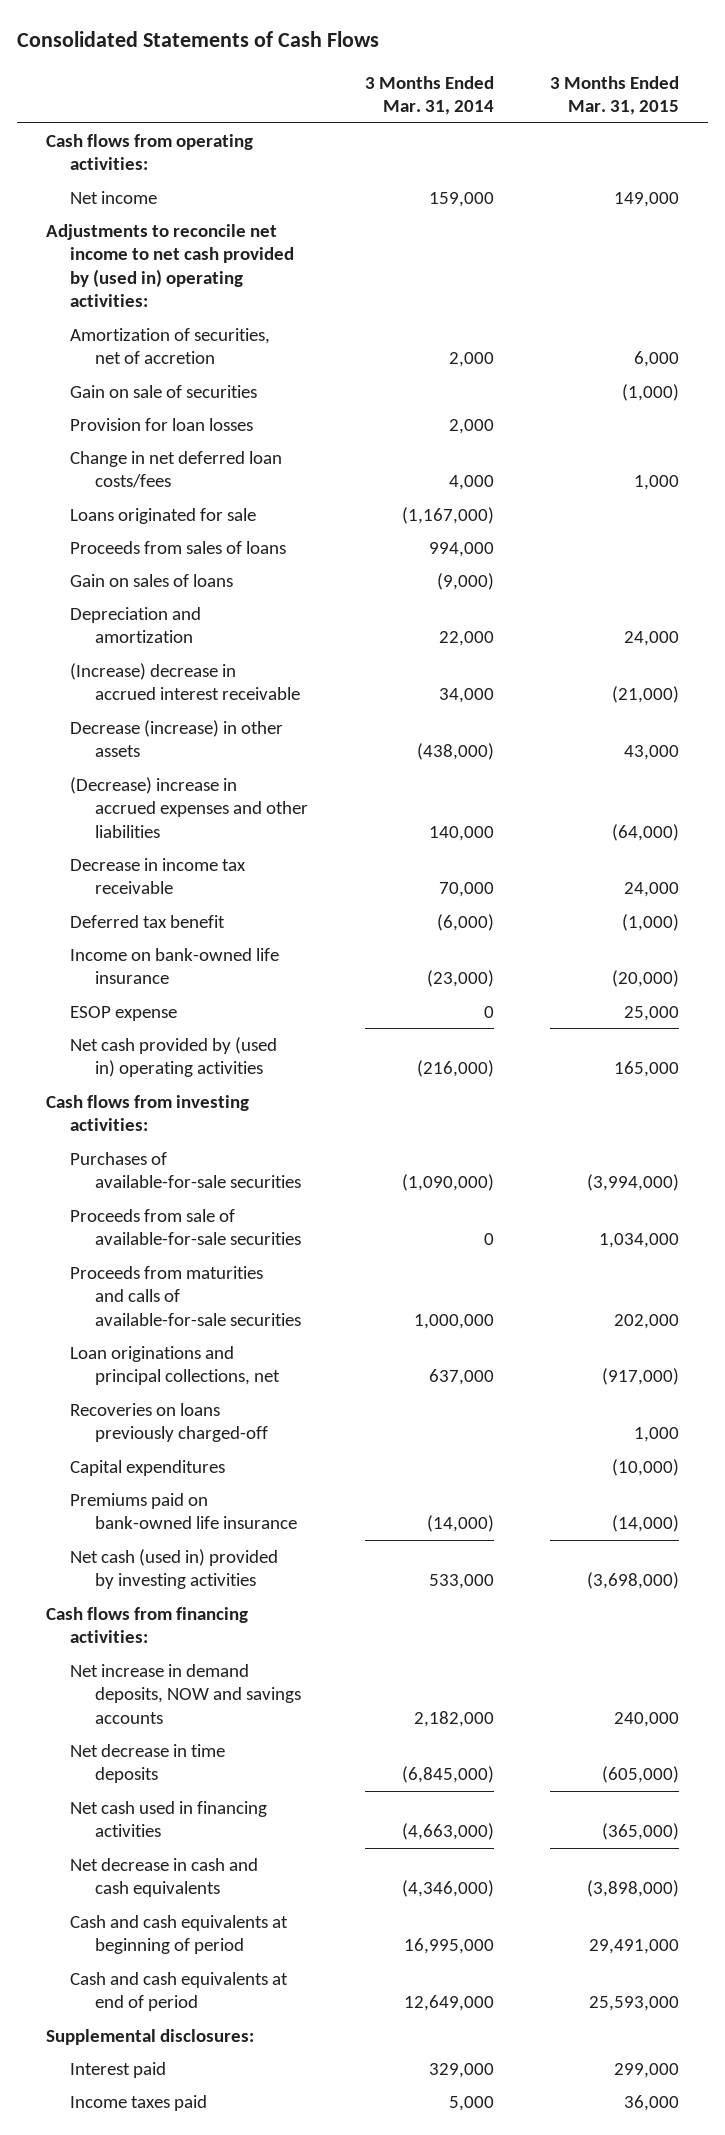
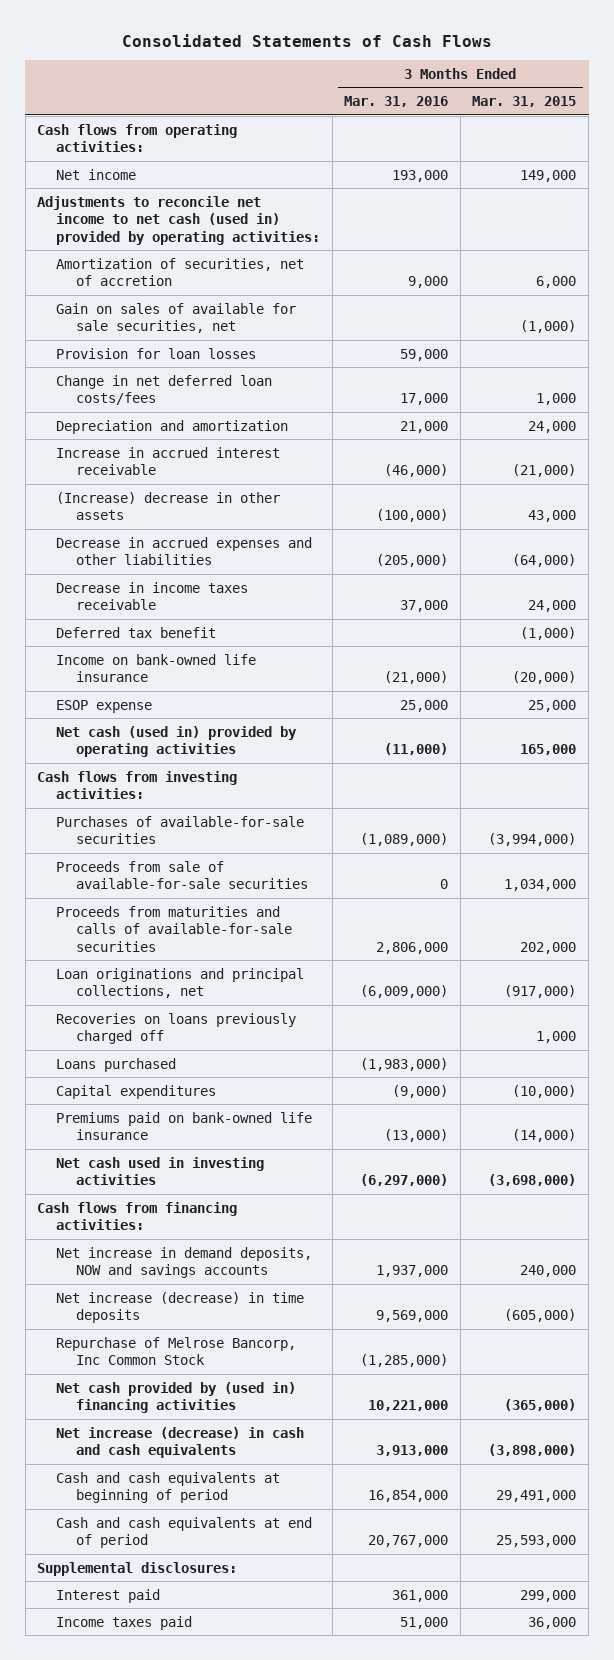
- | 3 Months Ended Mar. 31, 2014 | 3 Months Ended Mar. 31, 2015
+ | 3 Months Ended Mar. 31, 2016 | 3 Months Ended Mar. 31, 2015
- Adjustments to reconcile net income to net cash provided by (used in) operating activities:
+ Adjustments to reconcile net income to net cash (used in) provided by operating activities:
- Gain on sale of securities | | (1,000)
+ Gain on sales of available for sale securities, net | | (1,000)
- Loans originated for sale | (1,167,000) |
- Proceeds from sales of loans | 994,000 |
- Gain on sales of loans | (9,000) |
- (Increase) decrease in accrued interest receivable | 34,000 | (21,000)
- Decrease (increase) in other assets | (438,000) | 43,000
- (Decrease) increase in accrued expenses and other liabilities | 140,000 | (64,000)
- Decrease in income tax receivable | 70,000 | 24,000
+ Increase in accrued interest receivable | (46,000) | (21,000)
+ (Increase) decrease in other assets | (100,000) | 43,000
+ Decrease in accrued expenses and other liabilities | (205,000) | (64,000)
+ Decrease in income taxes receivable | 37,000 | 24,000
- Net cash provided by (used in) operating activities | (216,000) | 165,000
+ Net cash (used in) provided by operating activities | (11,000) | 165,000
- Recoveries on loans previously charged-off | | 1,000
+ Recoveries on loans previously charged off | | 1,000
+ Loans purchased | (1,983,000) |
- Net cash (used in) provided by investing activities | 533,000 | (3,698,000)
+ Net cash used in investing activities | (6,297,000) | (3,698,000)
- Net decrease in time deposits | (6,845,000) | (605,000)
- Net cash used in financing activities | (4,663,000) | (365,000)
- Net decrease in cash and cash equivalents | (4,346,000) | (3,898,000)
+ Net increase (decrease) in time deposits | 9,569,000 | (605,000)
+ Repurchase of Melrose Bancorp, Inc Common Stock | (1,285,000) |
+ Net cash provided by (used in) financing activities | 10,221,000 | (365,000)
+ Net increase (decrease) in cash and cash equivalents | 3,913,000 | (3,898,000)

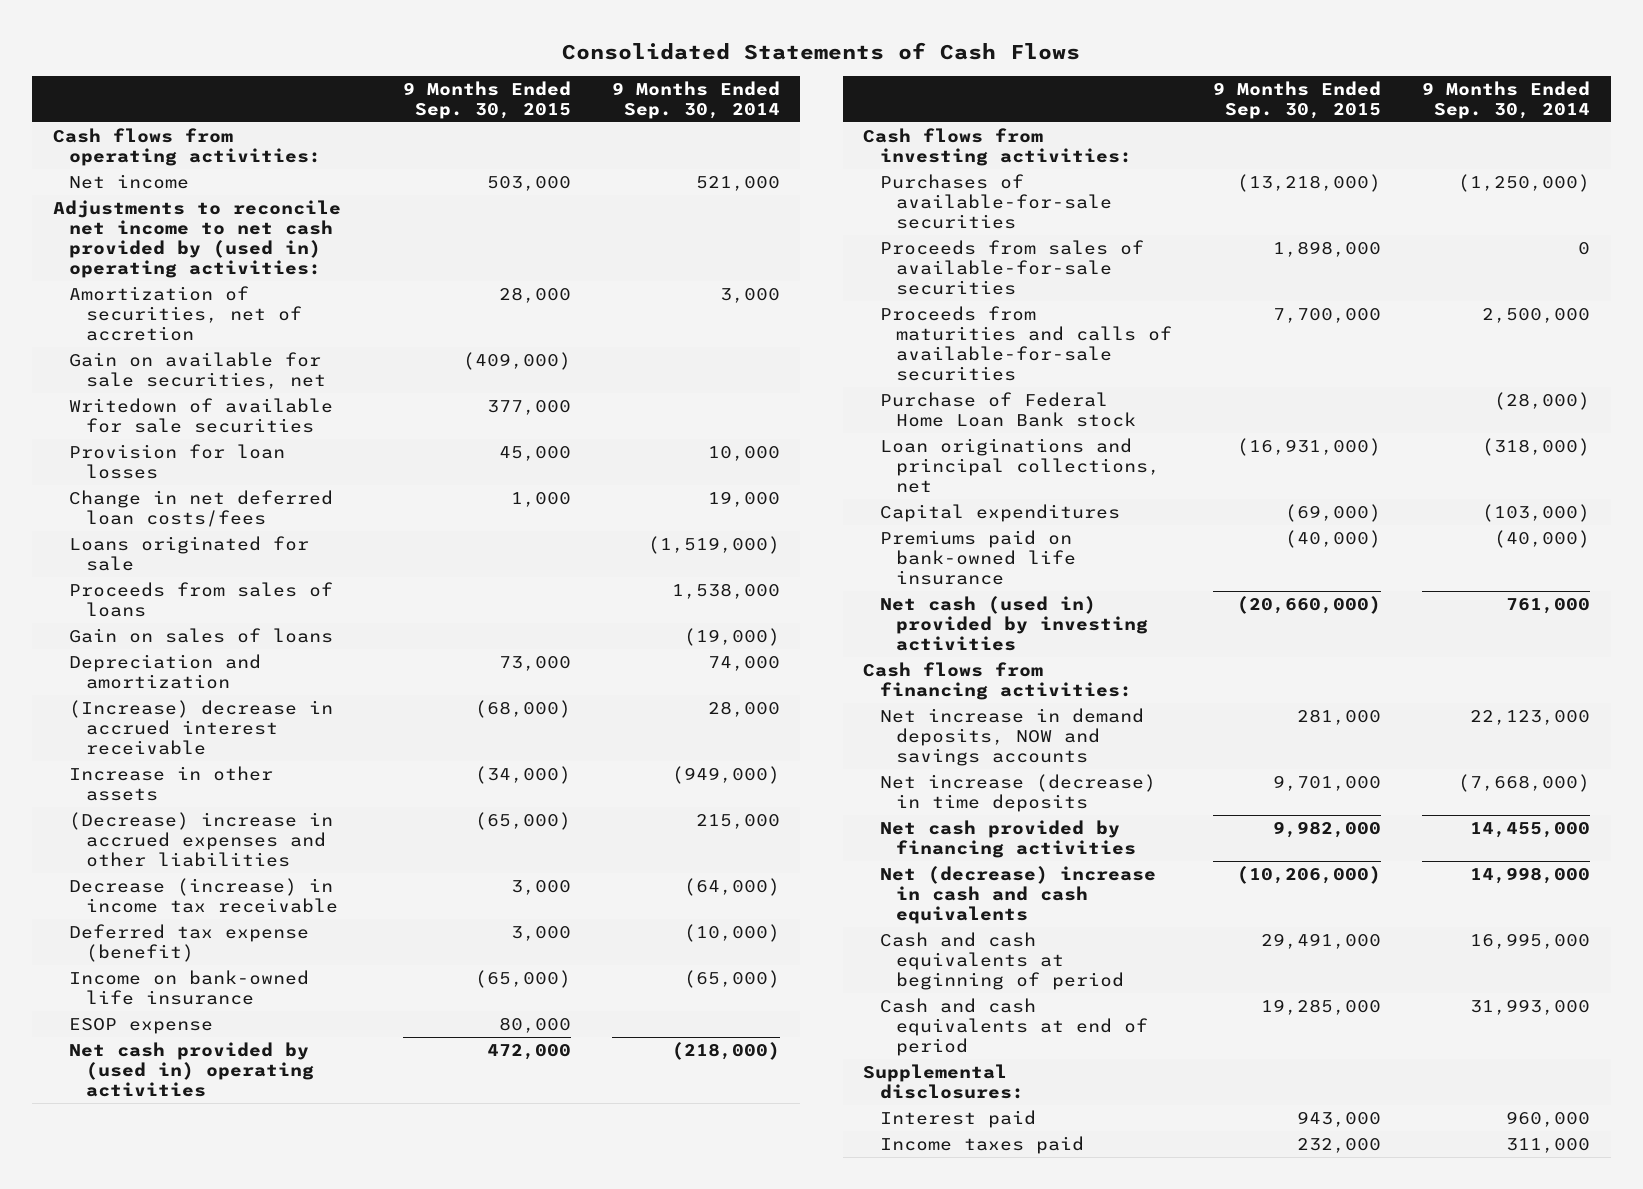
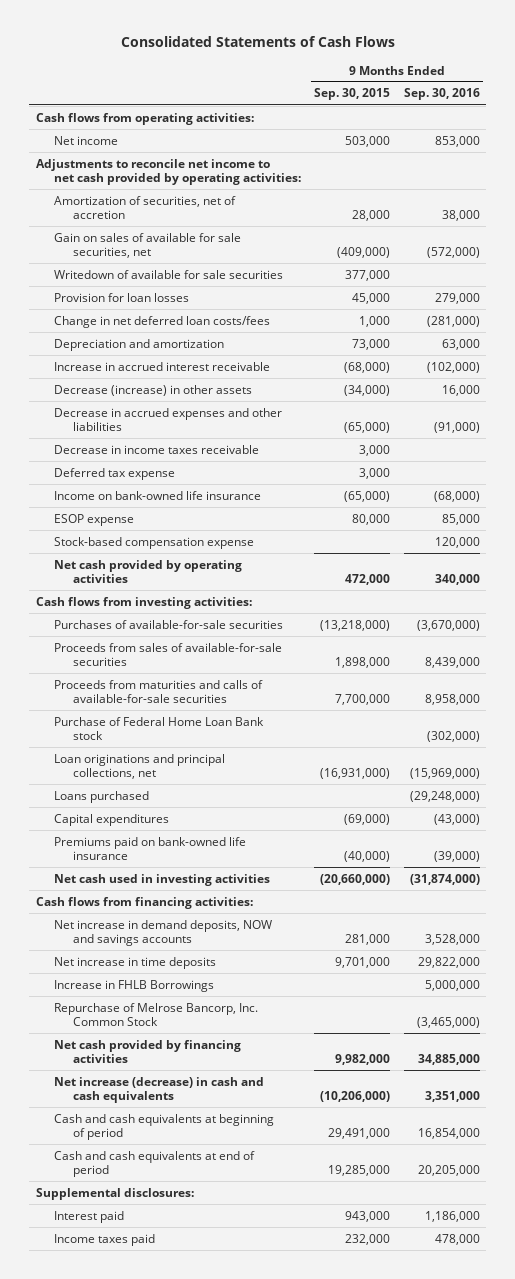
- | 9 Months Ended Sep. 30, 2015 | 9 Months Ended Sep. 30, 2014
+ | 9 Months Ended Sep. 30, 2015 | 9 Months Ended Sep. 30, 2016
- Adjustments to reconcile net income to net cash provided by (used in) operating activities:
+ Adjustments to reconcile net income to net cash provided by operating activities:
- Gain on available for sale securities, net | (409,000) |
+ Gain on sales of available for sale securities, net | (409,000) | (572,000)
- Loans originated for sale | | (1,519,000)
- Proceeds from sales of loans | | 1,538,000
- Gain on sales of loans | | (19,000)
- (Increase) decrease in accrued interest receivable | (68,000) | 28,000
- Increase in other assets | (34,000) | (949,000)
- (Decrease) increase in accrued expenses and other liabilities | (65,000) | 215,000
- Decrease (increase) in income tax receivable | 3,000 | (64,000)
- Deferred tax expense (benefit) | 3,000 | (10,000)
+ Increase in accrued interest receivable | (68,000) | (102,000)
+ Decrease (increase) in other assets | (34,000) | 16,000
+ Decrease in accrued expenses and other liabilities | (65,000) | (91,000)
+ Decrease in income taxes receivable | 3,000 |
+ Deferred tax expense | 3,000 |
- Net cash provided by (used in) operating activities | 472,000 | (218,000)
+ Stock-based compensation expense | | 120,000
+ Net cash provided by operating activities | 472,000 | 340,000
+ Loans purchased | | (29,248,000)
- Net cash (used in) provided by investing activities | (20,660,000) | 761,000
+ Net cash used in investing activities | (20,660,000) | (31,874,000)
- Net increase (decrease) in time deposits | 9,701,000 | (7,668,000)
+ Net increase in time deposits | 9,701,000 | 29,822,000
+ Increase in FHLB Borrowings | | 5,000,000
+ Repurchase of Melrose Bancorp, Inc. Common Stock | | (3,465,000)
- Net (decrease) increase in cash and cash equivalents | (10,206,000) | 14,998,000
+ Net increase (decrease) in cash and cash equivalents | (10,206,000) | 3,351,000

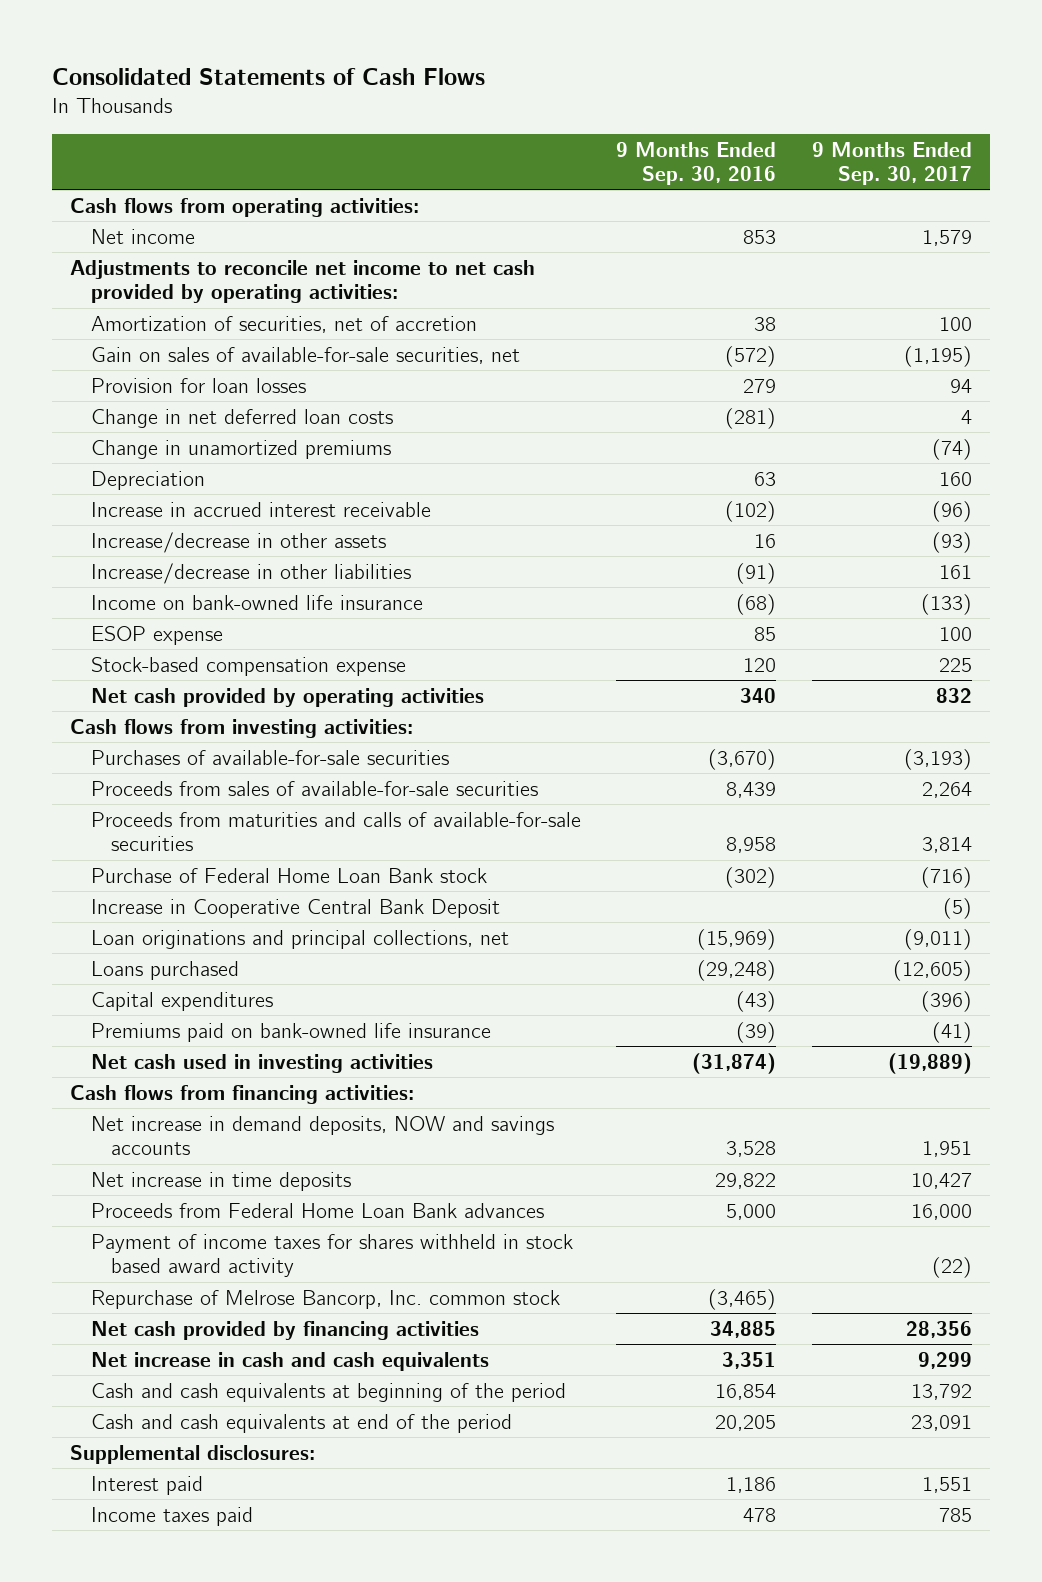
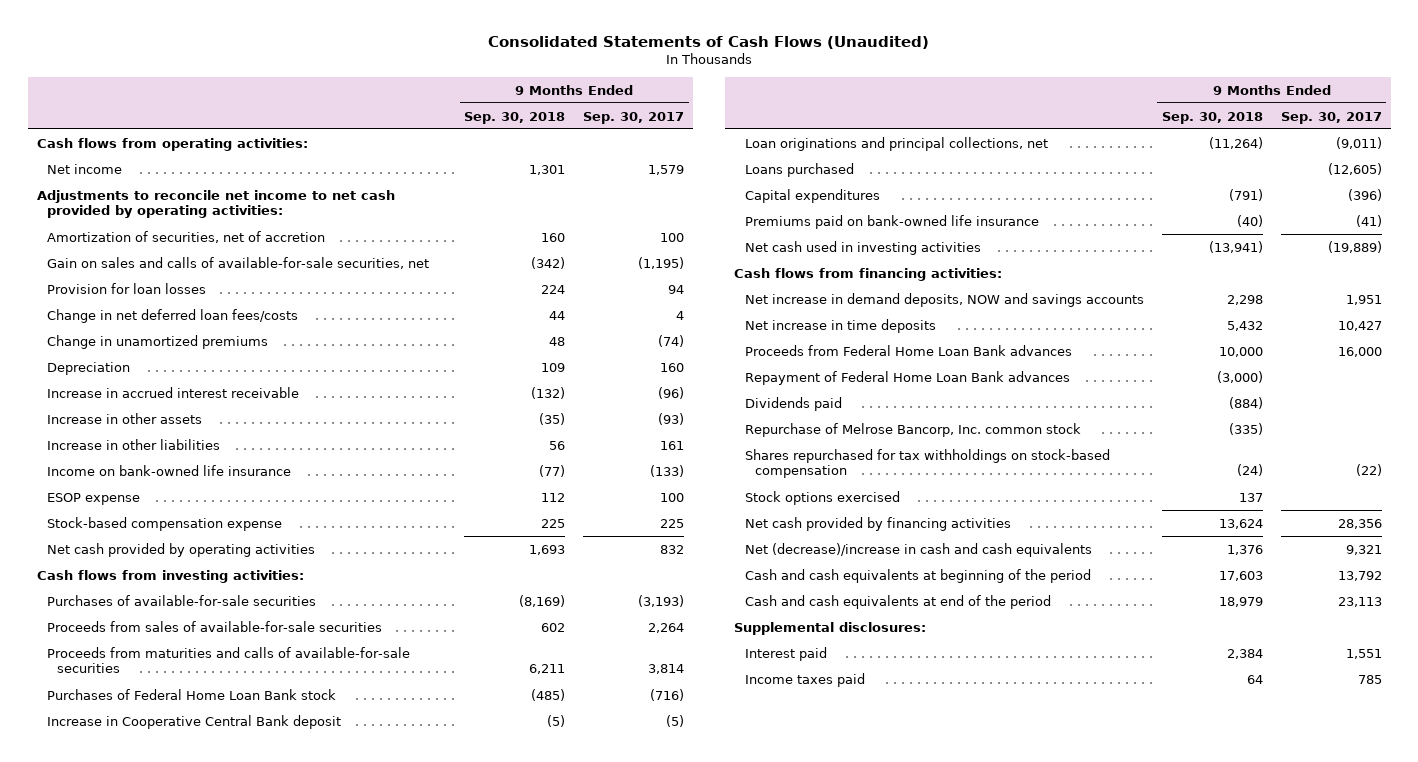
- Consolidated Statements of Cash Flows
+ Consolidated Statements of Cash Flows (Unaudited)
- | 9 Months Ended Sep. 30, 2016 | 9 Months Ended Sep. 30, 2017
+ | 9 Months Ended Sep. 30, 2018 | 9 Months Ended Sep. 30, 2017
- Gain on sales of available-for-sale securities, net | (572) | (1,195)
+ Gain on sales and calls of available-for-sale securities, net | (342) | (1,195)
- Change in net deferred loan costs | (281) | 4
+ Change in net deferred loan fees/costs | 44 | 4
- Increase/decrease in other assets | 16 | (93)
- Increase/decrease in other liabilities | (91) | 161
+ Increase in other assets | (35) | (93)
+ Increase in other liabilities | 56 | 161
- Purchase of Federal Home Loan Bank stock | (302) | (716)
- Increase in Cooperative Central Bank Deposit | | (5)
+ Purchases of Federal Home Loan Bank stock | (485) | (716)
+ Increase in Cooperative Central Bank deposit | (5) | (5)
- Payment of income taxes for shares withheld in stock based award activity | | (22)
+ Repayment of Federal Home Loan Bank advances | (3,000) |
+ Dividends paid | (884) |
+ Shares repurchased for tax withholdings on stock-based compensation | (24) | (22)
+ Stock options exercised | 137 |
- Net increase in cash and cash equivalents | 3,351 | 9,299
+ Net (decrease)/increase in cash and cash equivalents | 1,376 | 9,321
- Cash and cash equivalents at end of the period | 20,205 | 23,091
+ Cash and cash equivalents at end of the period | 18,979 | 23,113

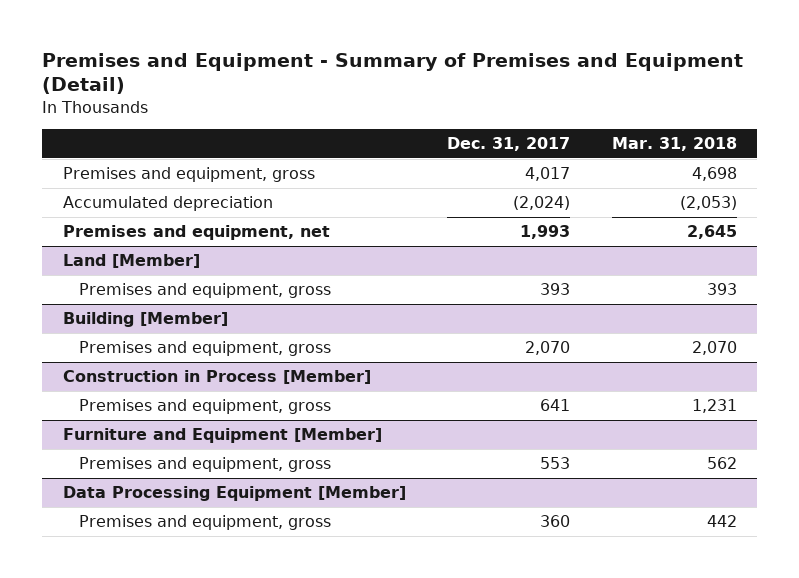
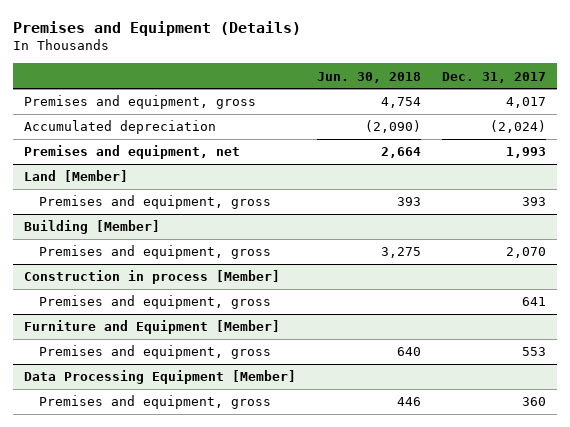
- Premises and Equipment - Summary of Premises and Equipment (Detail)
+ Premises and Equipment (Details)
- | Dec. 31, 2017 | Mar. 31, 2018
+ | Jun. 30, 2018 | Dec. 31, 2017
- Construction in Process [Member]
+ Construction in process [Member]

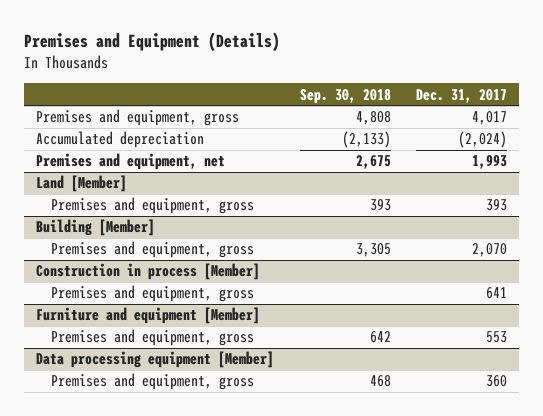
- | Jun. 30, 2018 | Dec. 31, 2017
+ | Sep. 30, 2018 | Dec. 31, 2017
- Furniture and Equipment [Member]
+ Furniture and equipment [Member]
- Data Processing Equipment [Member]
+ Data processing equipment [Member]

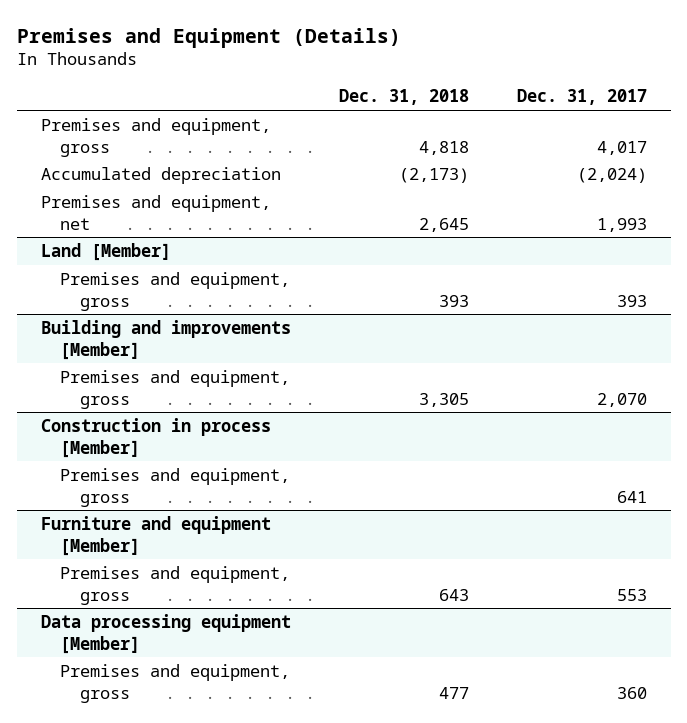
- | Sep. 30, 2018 | Dec. 31, 2017
+ | Dec. 31, 2018 | Dec. 31, 2017
- Building [Member]
+ Building and improvements [Member]

